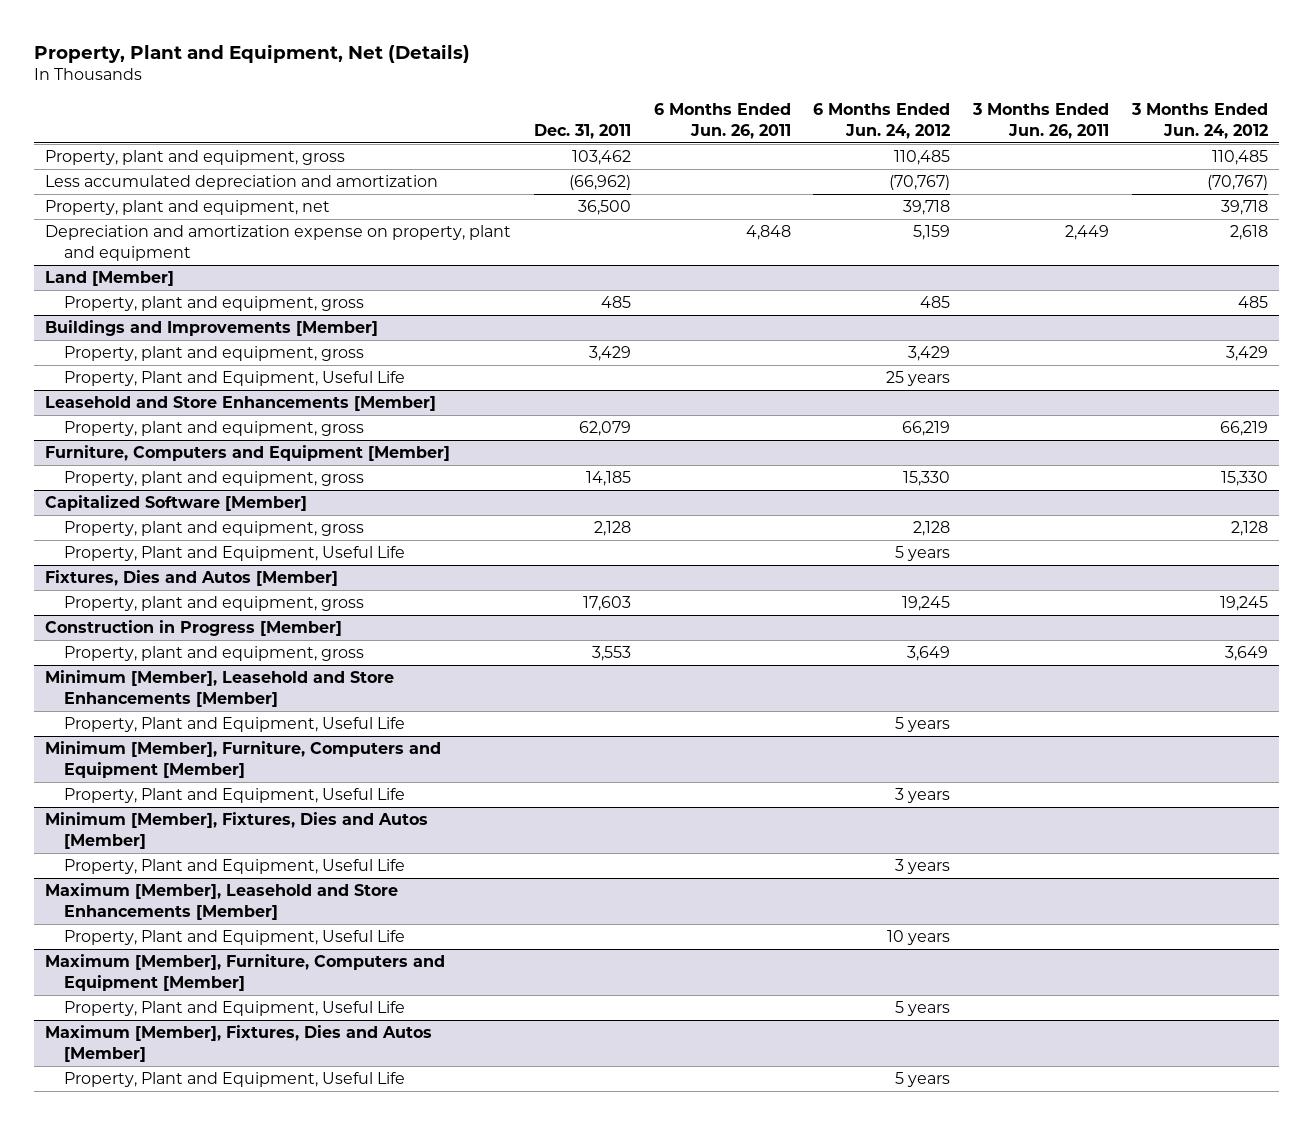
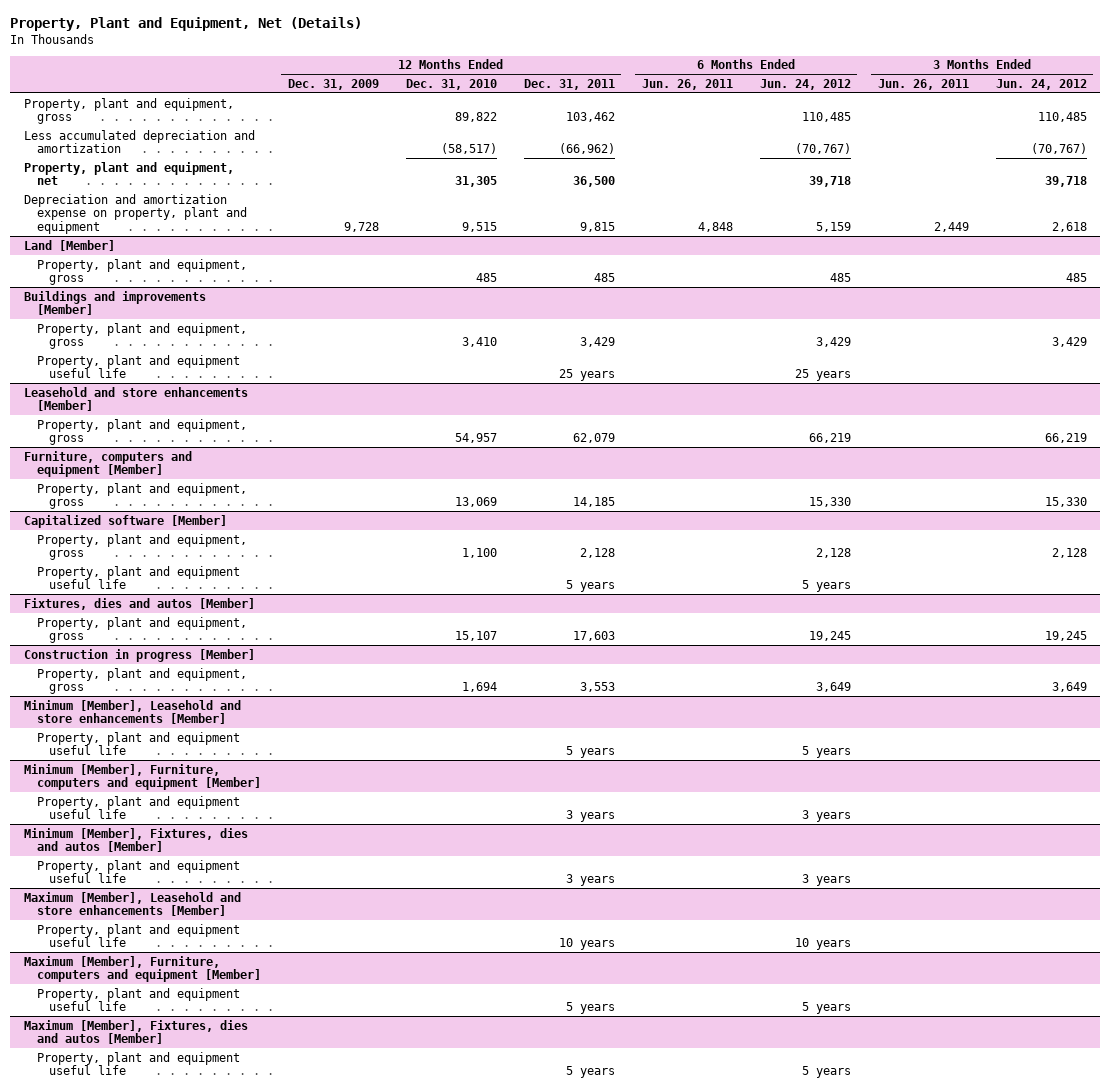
- | Dec. 31, 2011 | 6 Months Ended Jun. 26, 2011 | 6 Months Ended Jun. 24, 2012 | 3 Months Ended Jun. 26, 2011 | 3 Months Ended Jun. 24, 2012
+ | 12 Months Ended Dec. 31, 2009 | 12 Months Ended Dec. 31, 2010 | 12 Months Ended Dec. 31, 2011 | 6 Months Ended Jun. 26, 2011 | 6 Months Ended Jun. 24, 2012 | 3 Months Ended Jun. 26, 2011 | 3 Months Ended Jun. 24, 2012
- Buildings and Improvements [Member]
+ Buildings and improvements [Member]
- Property, Plant and Equipment, Useful Life | | | 25 years | |
- Leasehold and Store Enhancements [Member]
+ Property, plant and equipment useful life | | | 25 years | | 25 years | |
+ Leasehold and store enhancements [Member]
- Furniture, Computers and Equipment [Member]
+ Furniture, computers and equipment [Member]
- Capitalized Software [Member]
+ Capitalized software [Member]
- Property, Plant and Equipment, Useful Life | | | 5 years | |
- Fixtures, Dies and Autos [Member]
+ Property, plant and equipment useful life | | | 5 years | | 5 years | |
+ Fixtures, dies and autos [Member]
- Construction in Progress [Member]
+ Construction in progress [Member]
- Minimum [Member], Leasehold and Store Enhancements [Member]
- Property, Plant and Equipment, Useful Life | | | 5 years | |
- Minimum [Member], Furniture, Computers and Equipment [Member]
- Property, Plant and Equipment, Useful Life | | | 3 years | |
- Minimum [Member], Fixtures, Dies and Autos [Member]
- Property, Plant and Equipment, Useful Life | | | 3 years | |
- Maximum [Member], Leasehold and Store Enhancements [Member]
- Property, Plant and Equipment, Useful Life | | | 10 years | |
- Maximum [Member], Furniture, Computers and Equipment [Member]
- Property, Plant and Equipment, Useful Life | | | 5 years | |
- Maximum [Member], Fixtures, Dies and Autos [Member]
- Property, Plant and Equipment, Useful Life | | | 5 years | |
+ Minimum [Member], Leasehold and store enhancements [Member]
+ Property, plant and equipment useful life | | | 5 years | | 5 years | |
+ Minimum [Member], Furniture, computers and equipment [Member]
+ Property, plant and equipment useful life | | | 3 years | | 3 years | |
+ Minimum [Member], Fixtures, dies and autos [Member]
+ Property, plant and equipment useful life | | | 3 years | | 3 years | |
+ Maximum [Member], Leasehold and store enhancements [Member]
+ Property, plant and equipment useful life | | | 10 years | | 10 years | |
+ Maximum [Member], Furniture, computers and equipment [Member]
+ Property, plant and equipment useful life | | | 5 years | | 5 years | |
+ Maximum [Member], Fixtures, dies and autos [Member]
+ Property, plant and equipment useful life | | | 5 years | | 5 years | |

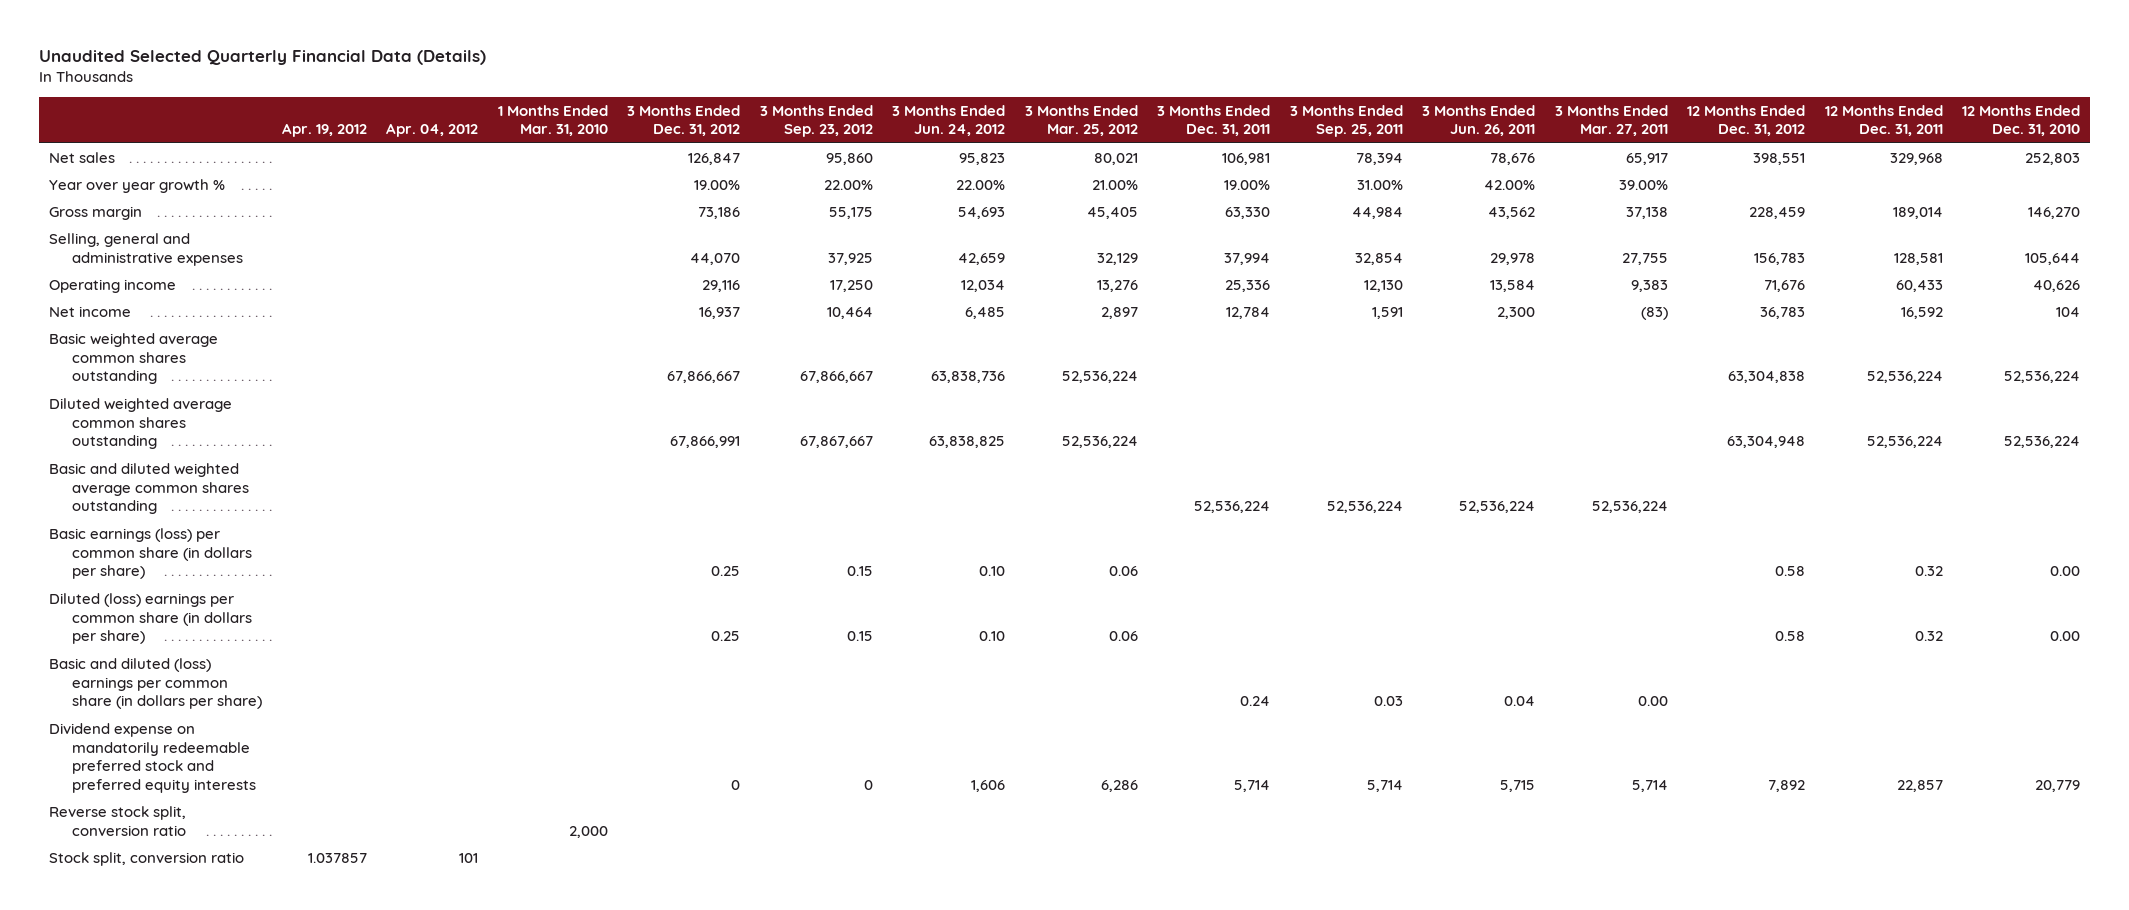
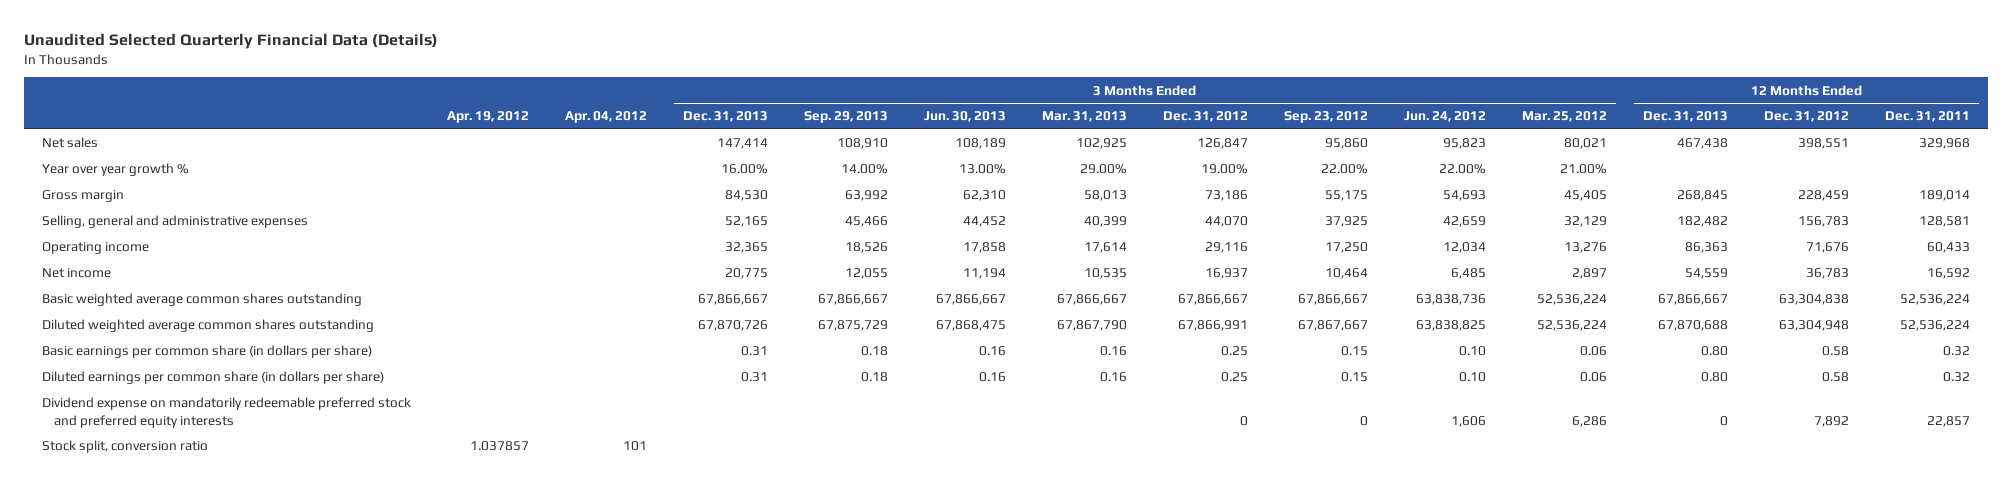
- | Apr. 19, 2012 | Apr. 04, 2012 | 1 Months Ended Mar. 31, 2010 | 3 Months Ended Dec. 31, 2012 | 3 Months Ended Sep. 23, 2012 | 3 Months Ended Jun. 24, 2012 | 3 Months Ended Mar. 25, 2012 | 3 Months Ended Dec. 31, 2011 | 3 Months Ended Sep. 25, 2011 | 3 Months Ended Jun. 26, 2011 | 3 Months Ended Mar. 27, 2011 | 12 Months Ended Dec. 31, 2012 | 12 Months Ended Dec. 31, 2011 | 12 Months Ended Dec. 31, 2010
+ | Apr. 19, 2012 | Apr. 04, 2012 | 3 Months Ended Dec. 31, 2013 | 3 Months Ended Sep. 29, 2013 | 3 Months Ended Jun. 30, 2013 | 3 Months Ended Mar. 31, 2013 | 3 Months Ended Dec. 31, 2012 | 3 Months Ended Sep. 23, 2012 | 3 Months Ended Jun. 24, 2012 | 3 Months Ended Mar. 25, 2012 | 12 Months Ended Dec. 31, 2013 | 12 Months Ended Dec. 31, 2012 | 12 Months Ended Dec. 31, 2011
- Basic and diluted weighted average common shares outstanding | | | | | | | | 52,536,224 | 52,536,224 | 52,536,224 | 52,536,224 | | |
- Basic earnings (loss) per common share (in dollars per share) | | | | 0.25 | 0.15 | 0.10 | 0.06 | | | | | 0.58 | 0.32 | 0.00
- Diluted (loss) earnings per common share (in dollars per share) | | | | 0.25 | 0.15 | 0.10 | 0.06 | | | | | 0.58 | 0.32 | 0.00
- Basic and diluted (loss) earnings per common share (in dollars per share) | | | | | | | | 0.24 | 0.03 | 0.04 | 0.00 | | |
+ Basic earnings per common share (in dollars per share) | | | 0.31 | 0.18 | 0.16 | 0.16 | 0.25 | 0.15 | 0.10 | 0.06 | 0.80 | 0.58 | 0.32
+ Diluted earnings per common share (in dollars per share) | | | 0.31 | 0.18 | 0.16 | 0.16 | 0.25 | 0.15 | 0.10 | 0.06 | 0.80 | 0.58 | 0.32
- Reverse stock split, conversion ratio | | | 2,000 | | | | | | | | | | |

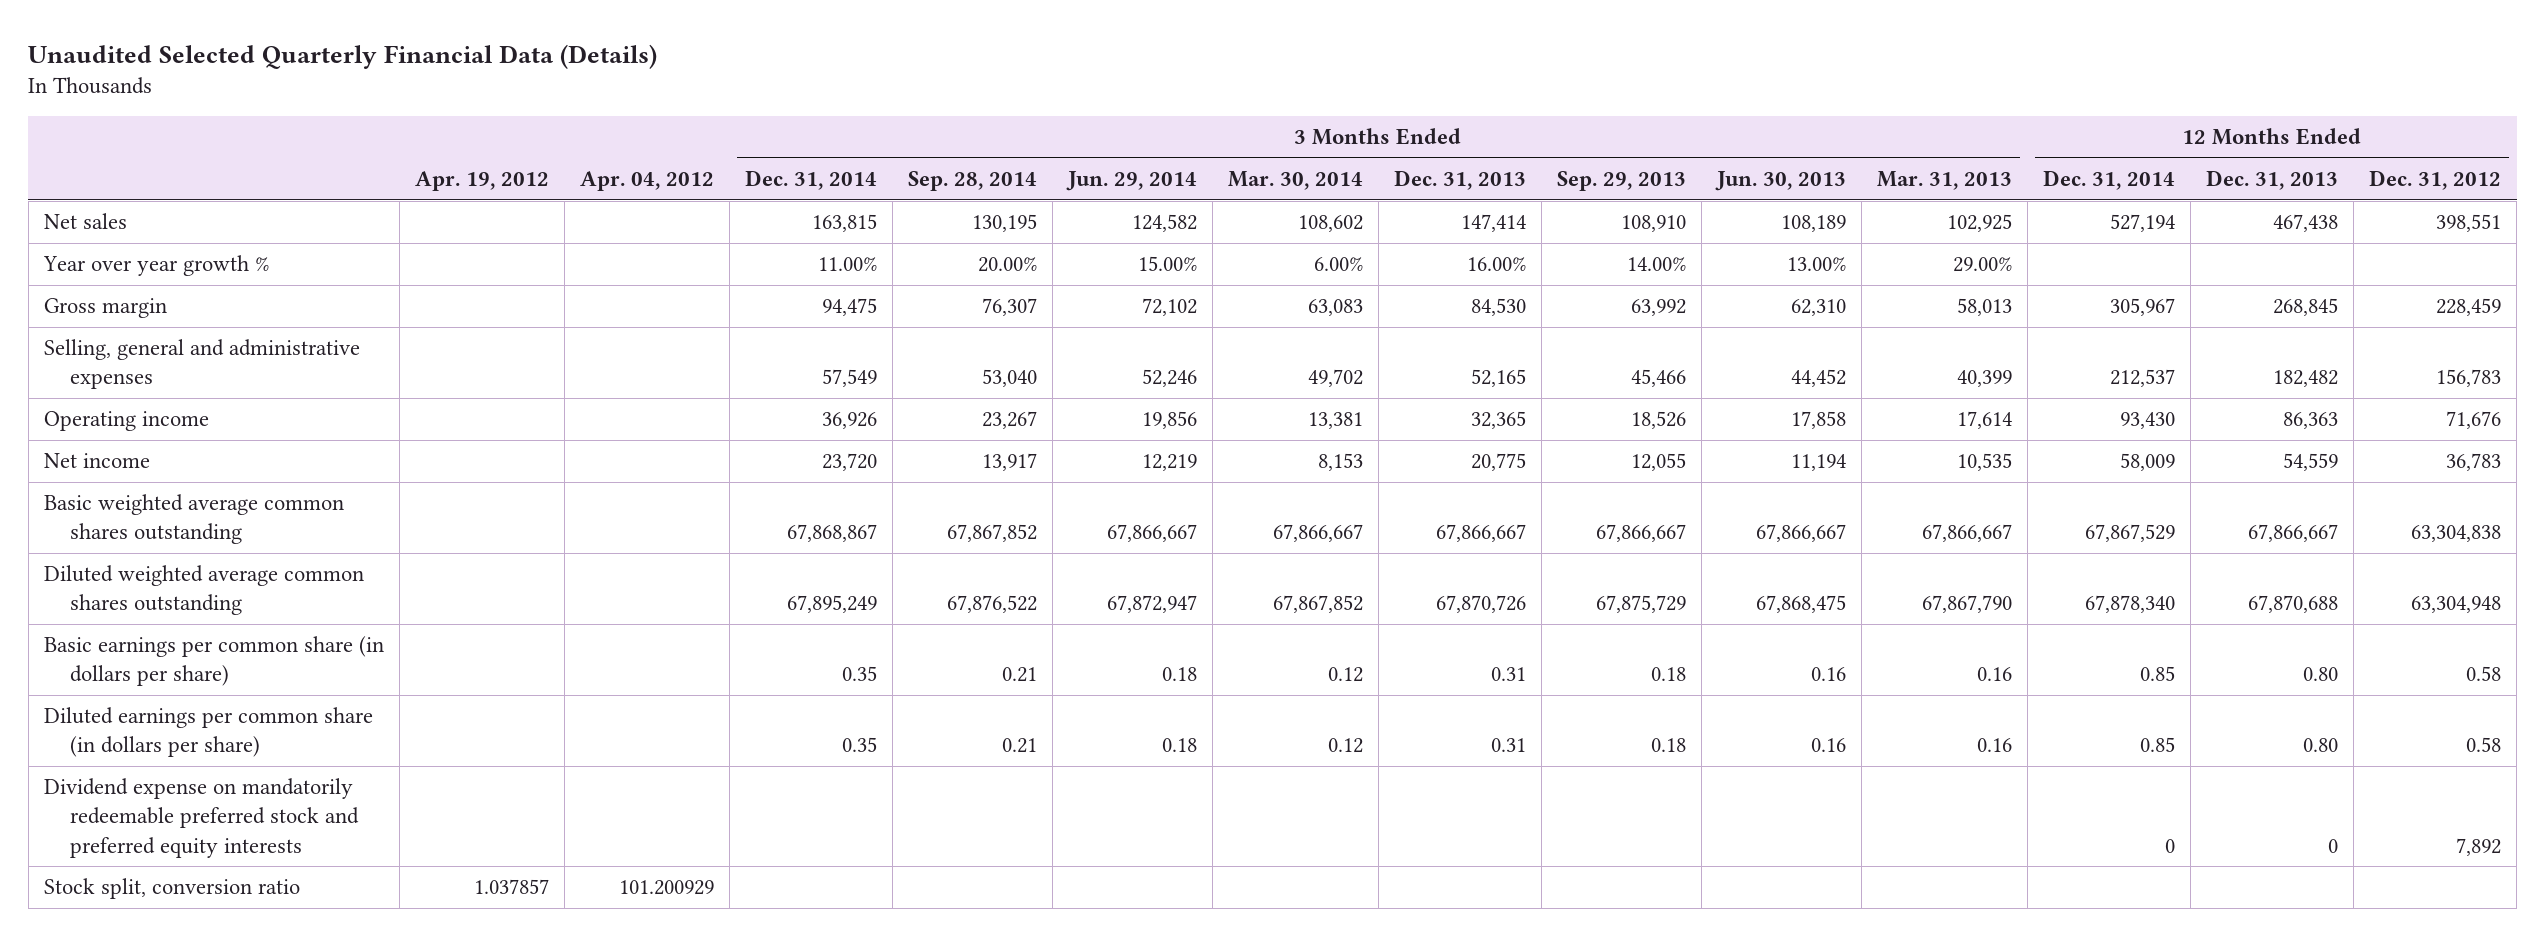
- | Apr. 19, 2012 | Apr. 04, 2012 | 3 Months Ended Dec. 31, 2013 | 3 Months Ended Sep. 29, 2013 | 3 Months Ended Jun. 30, 2013 | 3 Months Ended Mar. 31, 2013 | 3 Months Ended Dec. 31, 2012 | 3 Months Ended Sep. 23, 2012 | 3 Months Ended Jun. 24, 2012 | 3 Months Ended Mar. 25, 2012 | 12 Months Ended Dec. 31, 2013 | 12 Months Ended Dec. 31, 2012 | 12 Months Ended Dec. 31, 2011
+ | Apr. 19, 2012 | Apr. 04, 2012 | 3 Months Ended Dec. 31, 2014 | 3 Months Ended Sep. 28, 2014 | 3 Months Ended Jun. 29, 2014 | 3 Months Ended Mar. 30, 2014 | 3 Months Ended Dec. 31, 2013 | 3 Months Ended Sep. 29, 2013 | 3 Months Ended Jun. 30, 2013 | 3 Months Ended Mar. 31, 2013 | 12 Months Ended Dec. 31, 2014 | 12 Months Ended Dec. 31, 2013 | 12 Months Ended Dec. 31, 2012
- Stock split, conversion ratio | 1.037857 | 101 | | | | | | | | | | |
+ Stock split, conversion ratio | 1.037857 | 101.200929 | | | | | | | | | | |

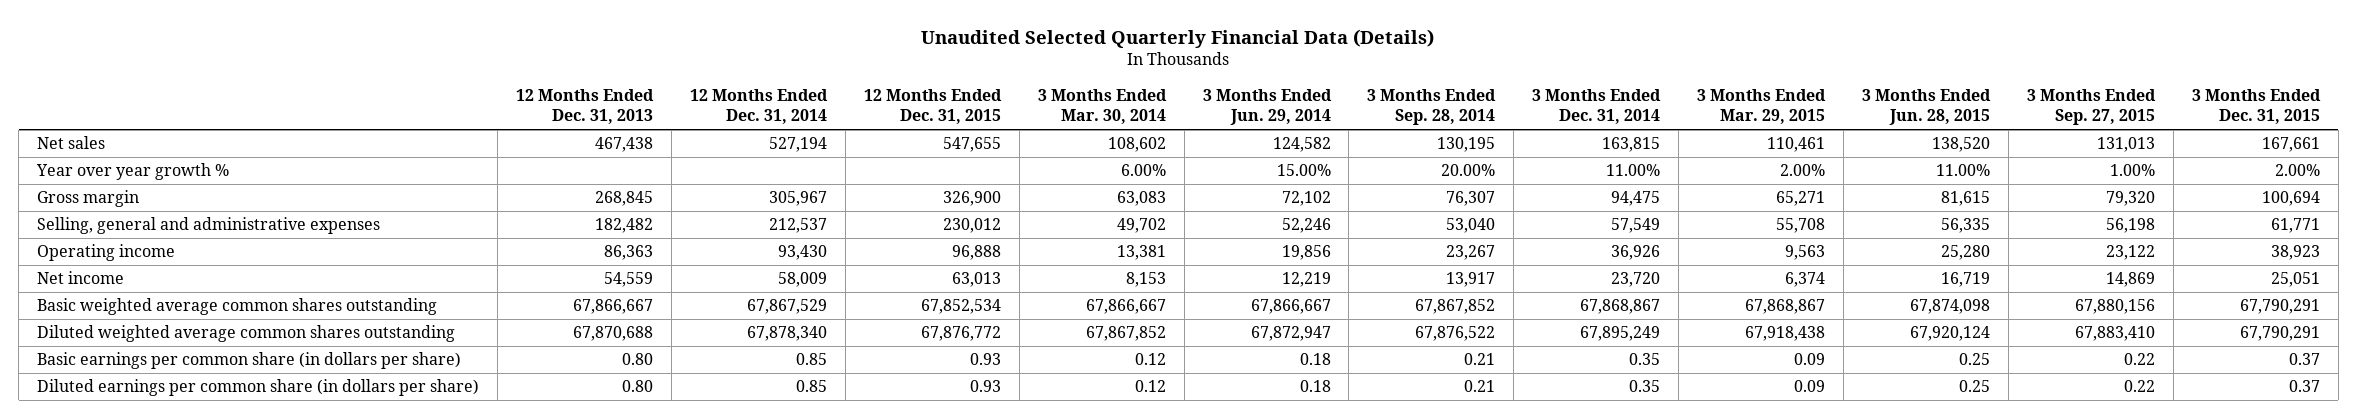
- | Apr. 19, 2012 | Apr. 04, 2012 | 3 Months Ended Dec. 31, 2014 | 3 Months Ended Sep. 28, 2014 | 3 Months Ended Jun. 29, 2014 | 3 Months Ended Mar. 30, 2014 | 3 Months Ended Dec. 31, 2013 | 3 Months Ended Sep. 29, 2013 | 3 Months Ended Jun. 30, 2013 | 3 Months Ended Mar. 31, 2013 | 12 Months Ended Dec. 31, 2014 | 12 Months Ended Dec. 31, 2013 | 12 Months Ended Dec. 31, 2012
+ | 12 Months Ended Dec. 31, 2013 | 12 Months Ended Dec. 31, 2014 | 12 Months Ended Dec. 31, 2015 | 3 Months Ended Mar. 30, 2014 | 3 Months Ended Jun. 29, 2014 | 3 Months Ended Sep. 28, 2014 | 3 Months Ended Dec. 31, 2014 | 3 Months Ended Mar. 29, 2015 | 3 Months Ended Jun. 28, 2015 | 3 Months Ended Sep. 27, 2015 | 3 Months Ended Dec. 31, 2015
- Dividend expense on mandatorily redeemable preferred stock and preferred equity interests | | | | | | | | | | | 0 | 0 | 7,892
- Stock split, conversion ratio | 1.037857 | 101.200929 | | | | | | | | | | |

